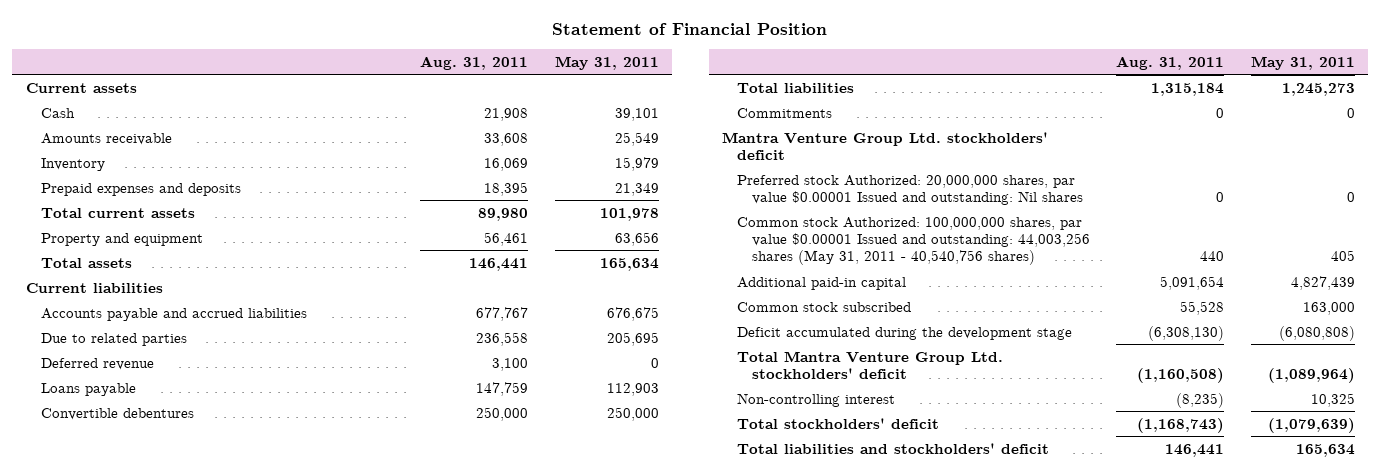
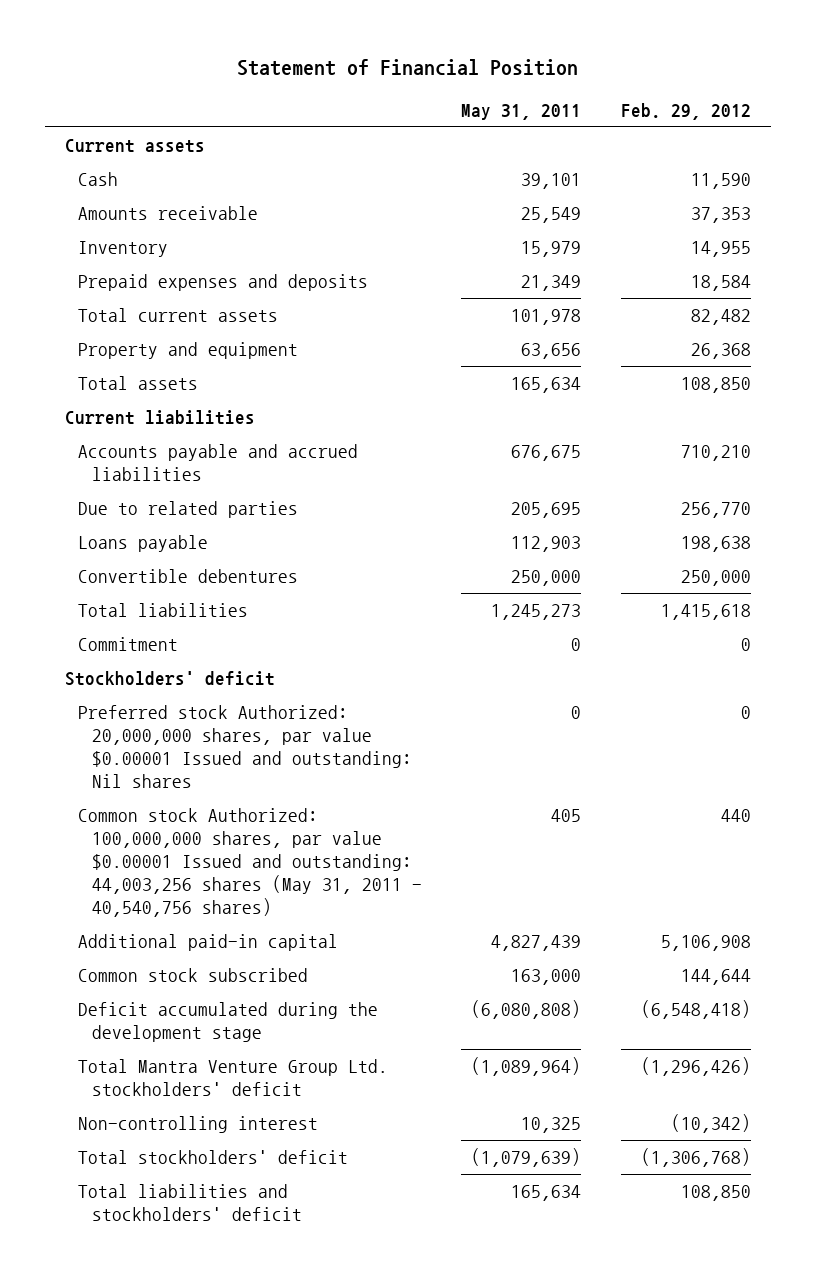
- | Aug. 31, 2011 | May 31, 2011
+ | May 31, 2011 | Feb. 29, 2012
- Deferred revenue | 3,100 | 0
- Commitments | 0 | 0
- Mantra Venture Group Ltd. stockholders' deficit
+ Commitment | 0 | 0
+ Stockholders' deficit

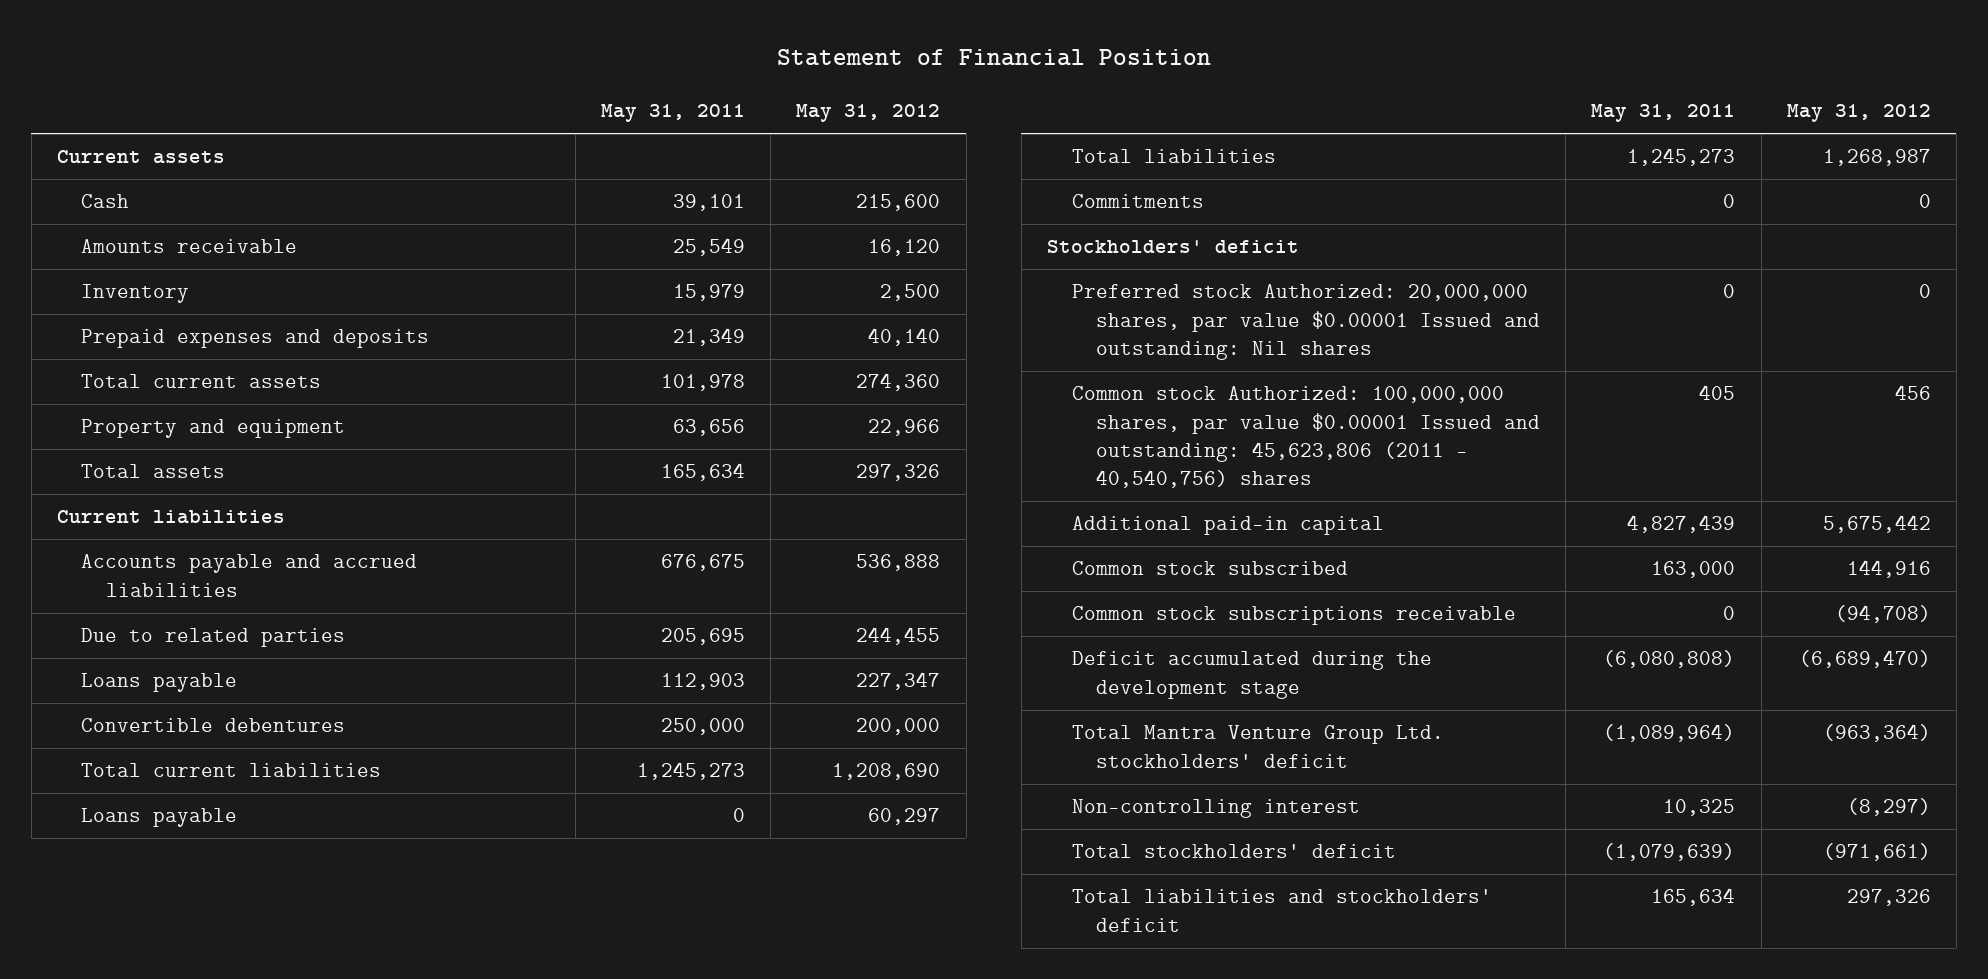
- | May 31, 2011 | Feb. 29, 2012
+ | May 31, 2011 | May 31, 2012
+ Total current liabilities | 1,245,273 | 1,208,690
+ Loans payable | 0 | 60,297
- Commitment | 0 | 0
+ Commitments | 0 | 0
- Common stock Authorized: 100,000,000 shares, par value $0.00001 Issued and outstanding: 44,003,256 shares (May 31, 2011 - 40,540,756 shares) | 405 | 440
+ Common stock Authorized: 100,000,000 shares, par value $0.00001 Issued and outstanding: 45,623,806 (2011 - 40,540,756) shares | 405 | 456
+ Common stock subscriptions receivable | 0 | (94,708)

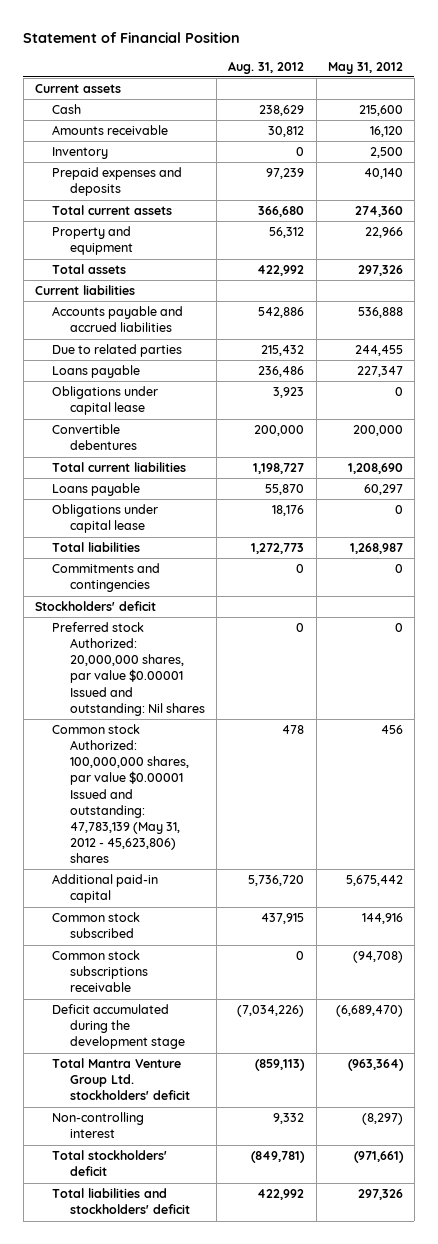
- | May 31, 2011 | May 31, 2012
+ | Aug. 31, 2012 | May 31, 2012
+ Obligations under capital lease | 3,923 | 0
+ Obligations under capital lease | 18,176 | 0
- Commitments | 0 | 0
+ Commitments and contingencies | 0 | 0
- Common stock Authorized: 100,000,000 shares, par value $0.00001 Issued and outstanding: 45,623,806 (2011 - 40,540,756) shares | 405 | 456
+ Common stock Authorized: 100,000,000 shares, par value $0.00001 Issued and outstanding: 47,783,139 (May 31, 2012 - 45,623,806) shares | 478 | 456

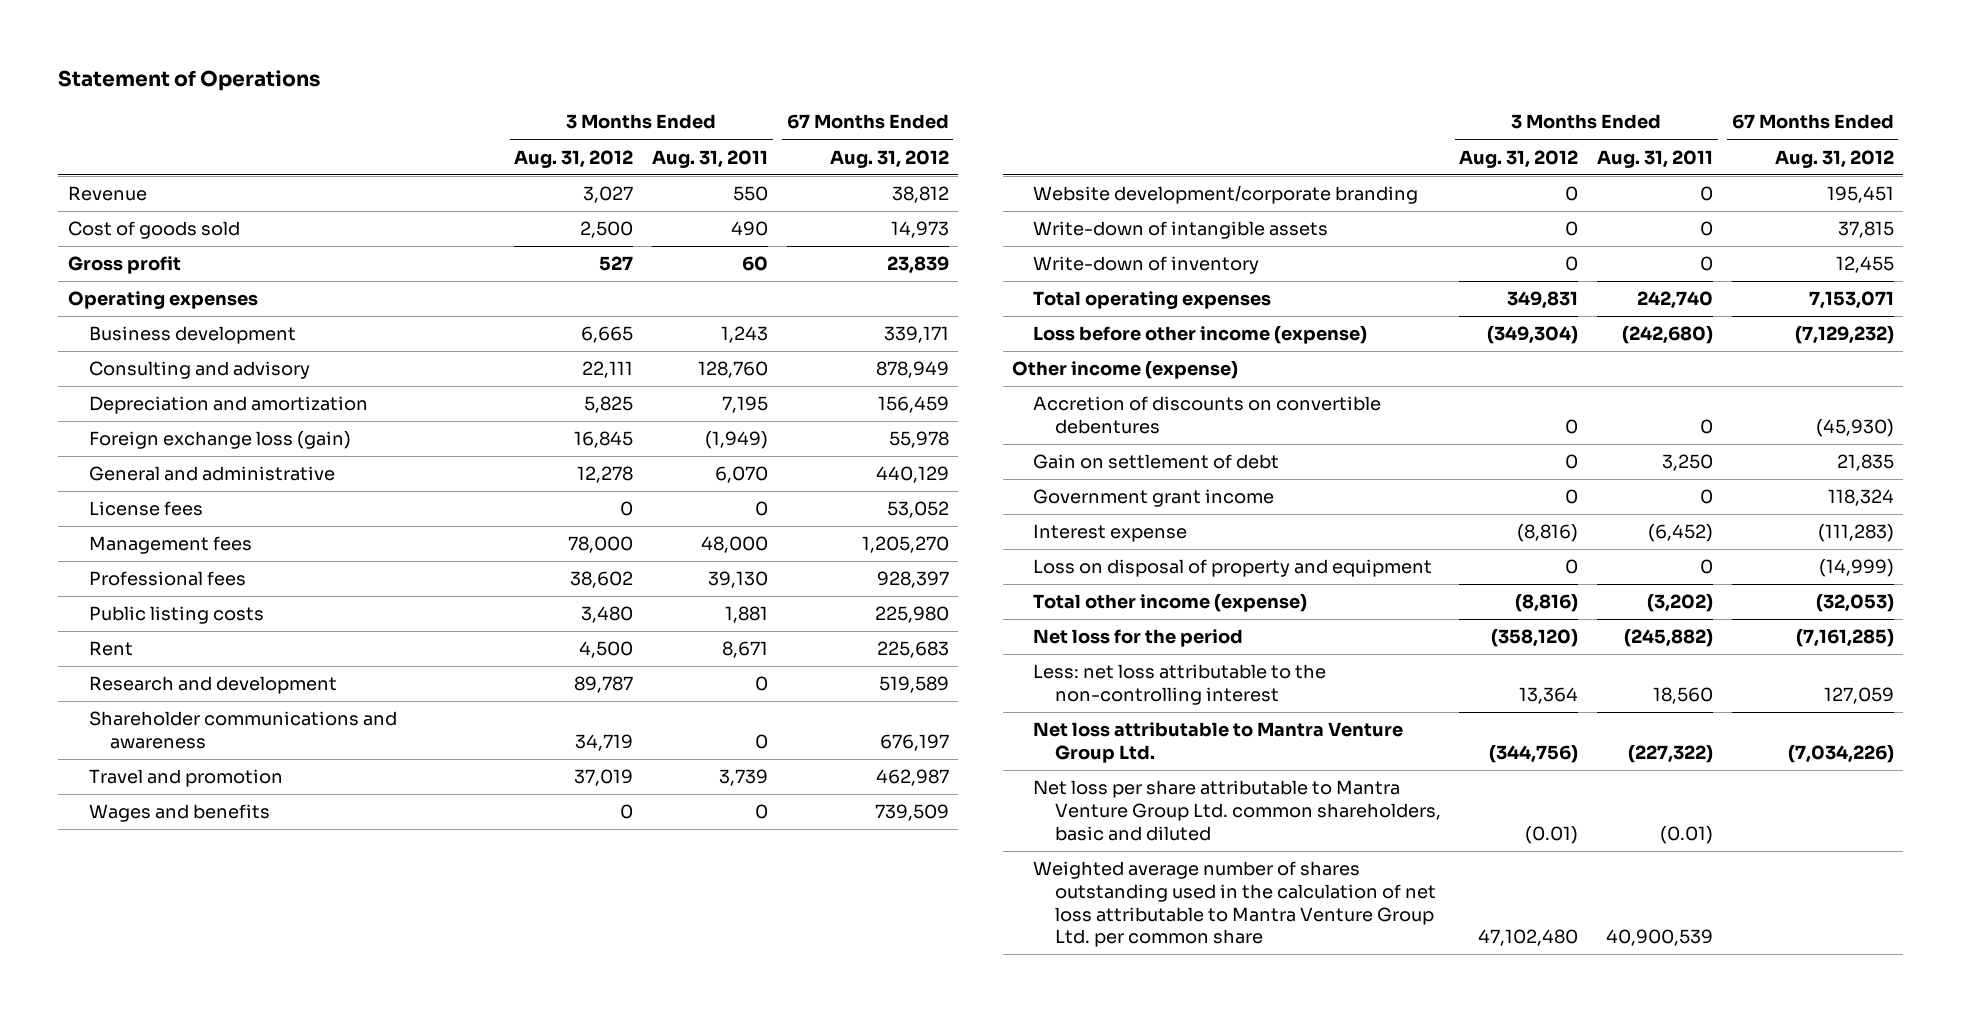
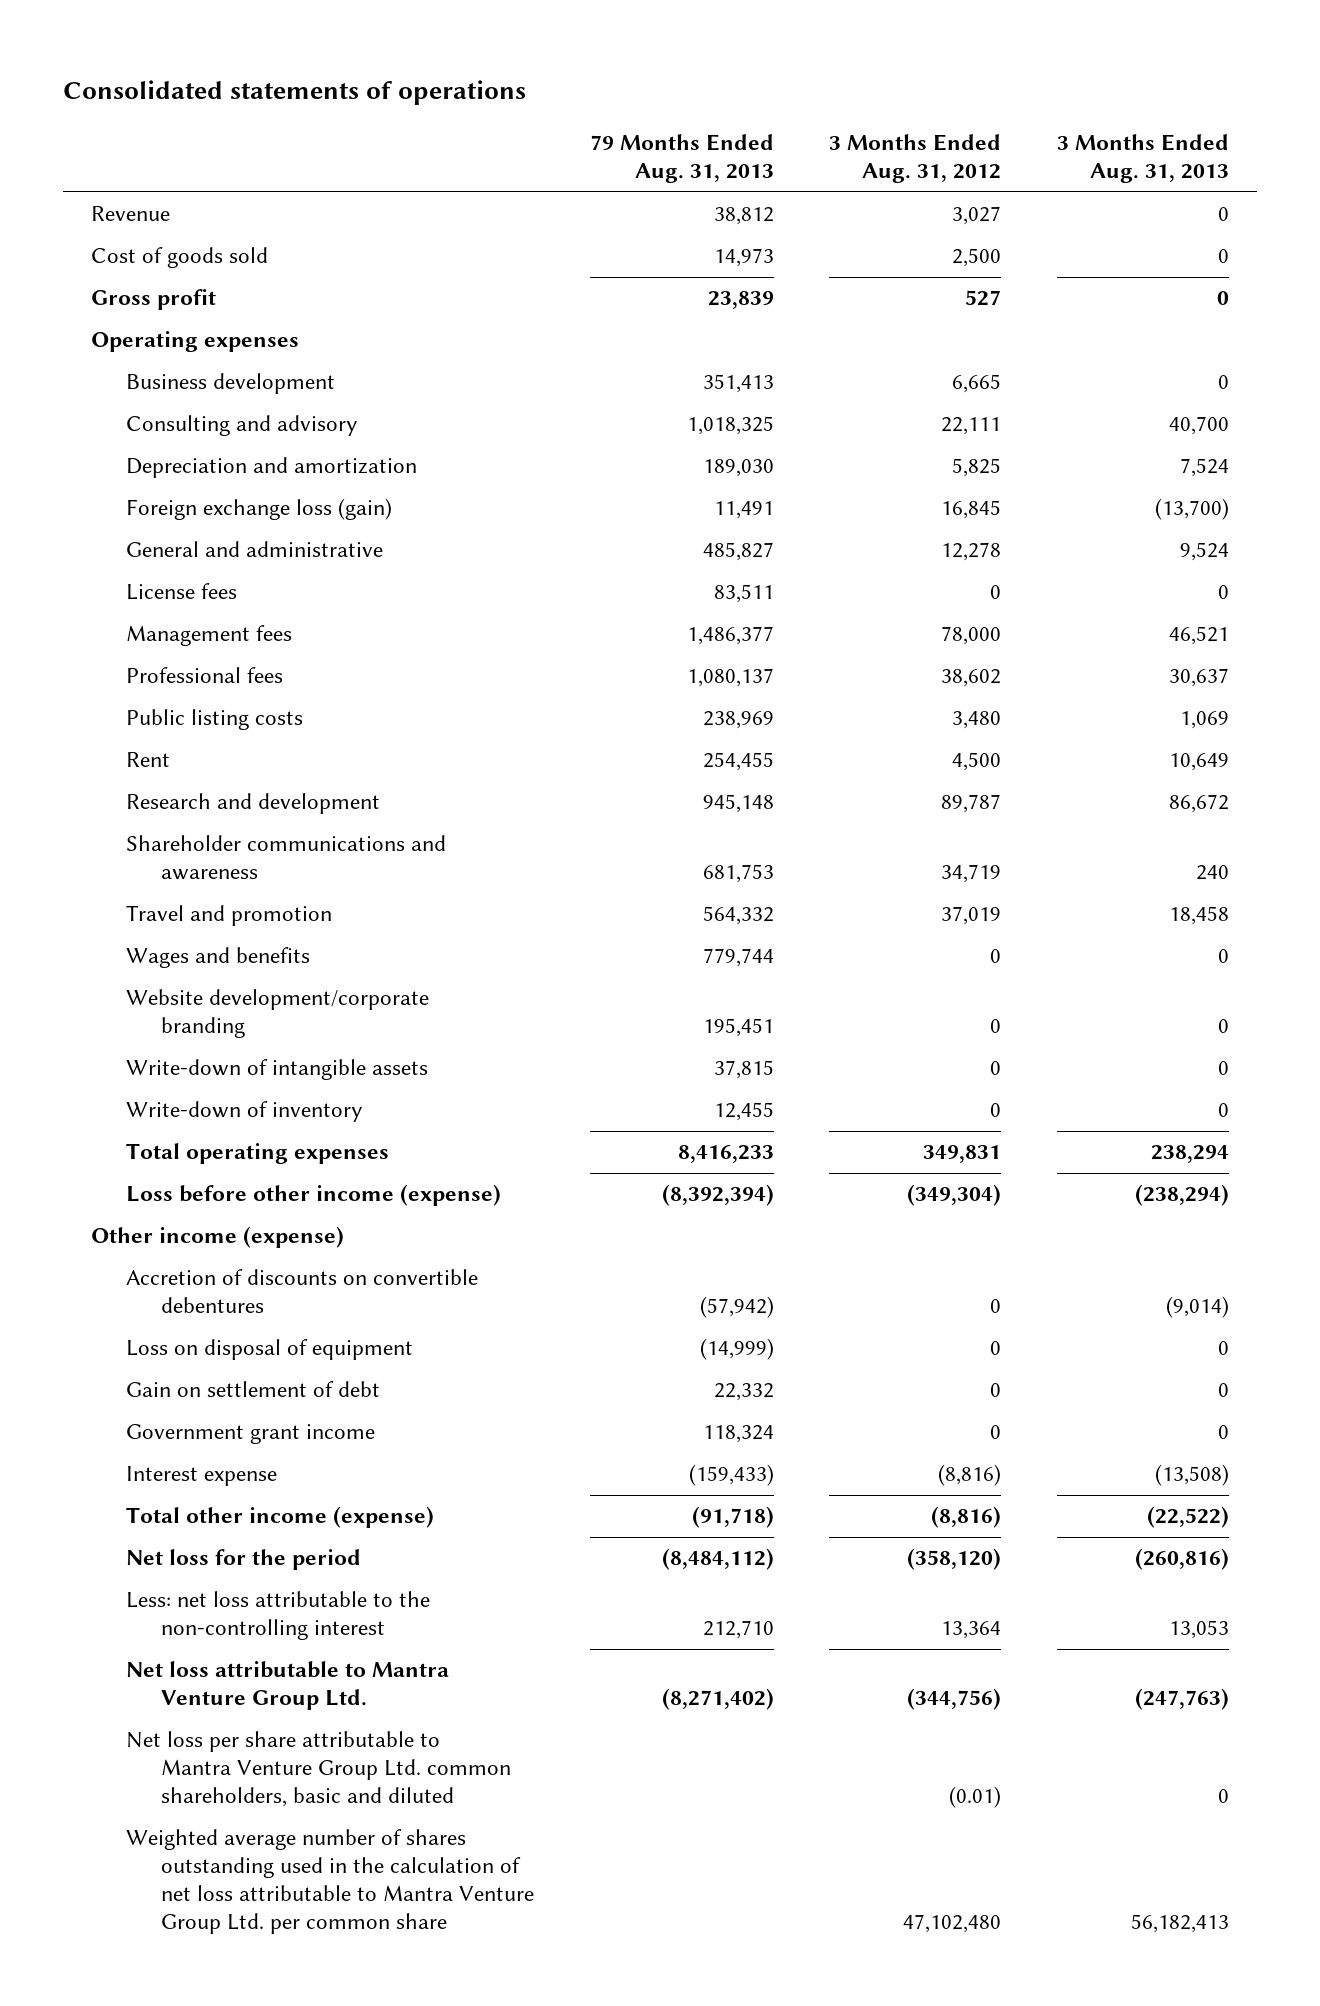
- Statement of Operations
+ Consolidated statements of operations
- | 3 Months Ended Aug. 31, 2012 | 3 Months Ended Aug. 31, 2011 | 67 Months Ended Aug. 31, 2012
+ | 79 Months Ended Aug. 31, 2013 | 3 Months Ended Aug. 31, 2012 | 3 Months Ended Aug. 31, 2013
+ Loss on disposal of equipment | (14,999) | 0 | 0
- Loss on disposal of property and equipment | 0 | 0 | (14,999)

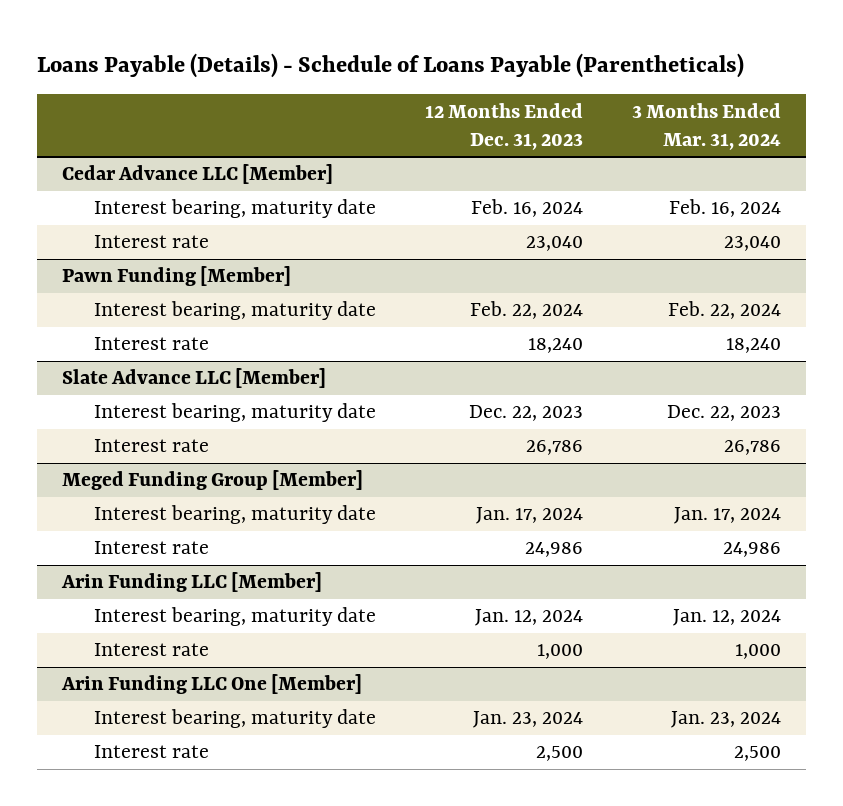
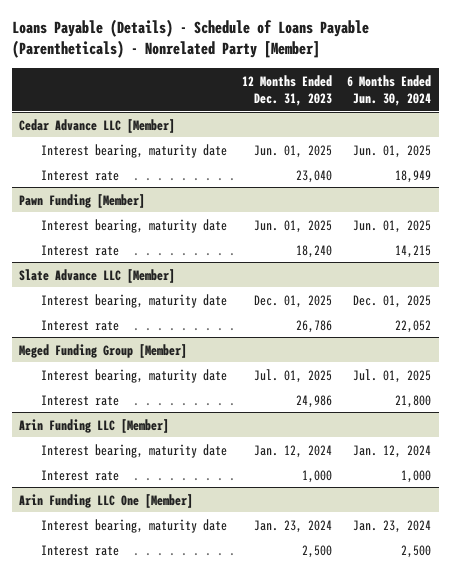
- Loans Payable (Details) - Schedule of Loans Payable (Parentheticals)
+ Loans Payable (Details) - Schedule of Loans Payable (Parentheticals) - Nonrelated Party [Member]
- | 12 Months Ended Dec. 31, 2023 | 3 Months Ended Mar. 31, 2024
+ | 12 Months Ended Dec. 31, 2023 | 6 Months Ended Jun. 30, 2024
@ Cedar Advance LLC [Member]
- Interest bearing, maturity date | Feb. 16, 2024 | Feb. 16, 2024
+ Interest bearing, maturity date | Jun. 01, 2025 | Jun. 01, 2025
@ Pawn Funding [Member]
- Interest bearing, maturity date | Feb. 22, 2024 | Feb. 22, 2024
+ Interest bearing, maturity date | Jun. 01, 2025 | Jun. 01, 2025
@ Slate Advance LLC [Member]
- Interest bearing, maturity date | Dec. 22, 2023 | Dec. 22, 2023
+ Interest bearing, maturity date | Dec. 01, 2025 | Dec. 01, 2025
@ Meged Funding Group [Member]
- Interest bearing, maturity date | Jan. 17, 2024 | Jan. 17, 2024
+ Interest bearing, maturity date | Jul. 01, 2025 | Jul. 01, 2025

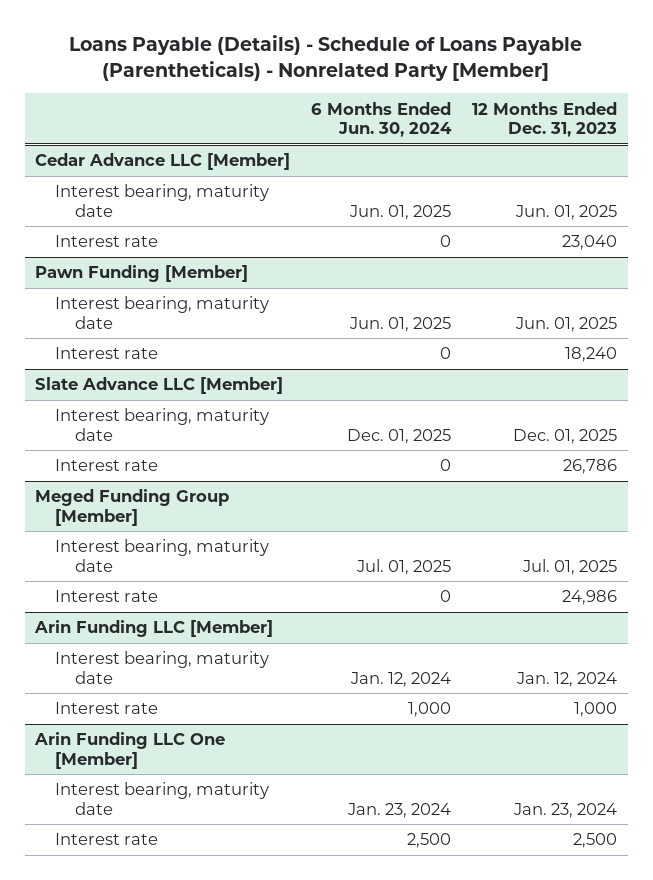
- | 12 Months Ended Dec. 31, 2023 | 6 Months Ended Jun. 30, 2024
+ | 6 Months Ended Jun. 30, 2024 | 12 Months Ended Dec. 31, 2023
@ Cedar Advance LLC [Member]
- Interest rate | 23,040 | 18,949
+ Interest rate | 0 | 23,040
@ Pawn Funding [Member]
- Interest rate | 18,240 | 14,215
+ Interest rate | 0 | 18,240
@ Slate Advance LLC [Member]
- Interest rate | 26,786 | 22,052
+ Interest rate | 0 | 26,786
@ Meged Funding Group [Member]
- Interest rate | 24,986 | 21,800
+ Interest rate | 0 | 24,986

